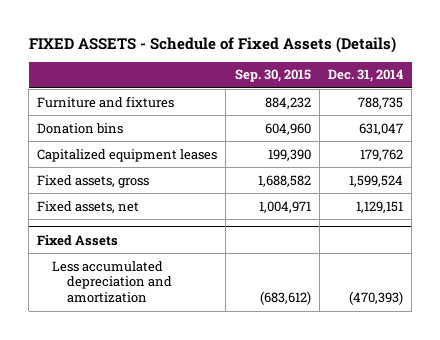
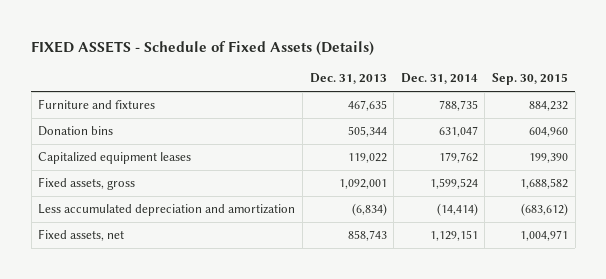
- | Sep. 30, 2015 | Dec. 31, 2014
+ | Dec. 31, 2013 | Dec. 31, 2014 | Sep. 30, 2015
+ Less accumulated depreciation and amortization | (6,834) | (14,414) | (683,612)
- Fixed Assets
- Less accumulated depreciation and amortization | (683,612) | (470,393)

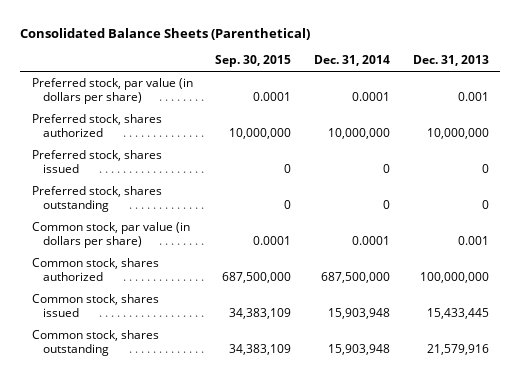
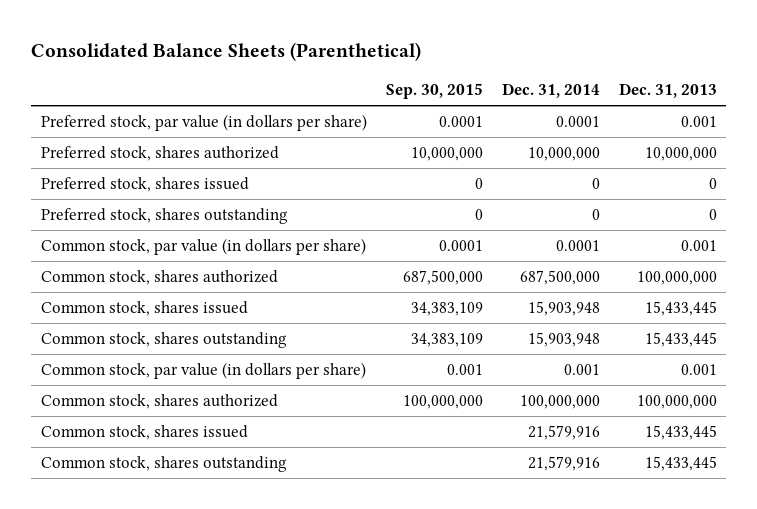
- Common stock, shares outstanding | 34,383,109 | 15,903,948 | 21,579,916
+ Common stock, shares outstanding | 34,383,109 | 15,903,948 | 15,433,445
+ Common stock, par value (in dollars per share) | 0.001 | 0.001 | 0.001
+ Common stock, shares authorized | 100,000,000 | 100,000,000 | 100,000,000
+ Common stock, shares issued | | 21,579,916 | 15,433,445
+ Common stock, shares outstanding | | 21,579,916 | 15,433,445

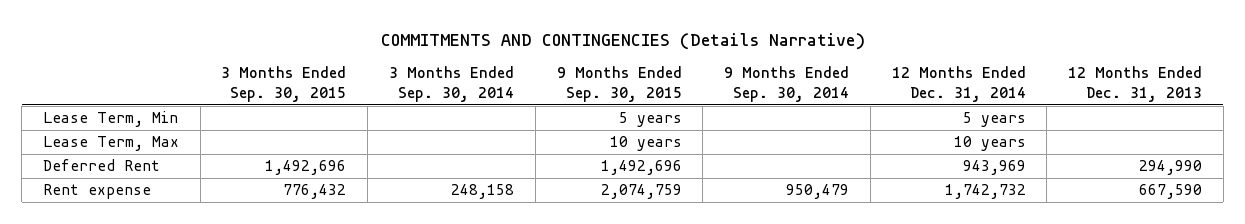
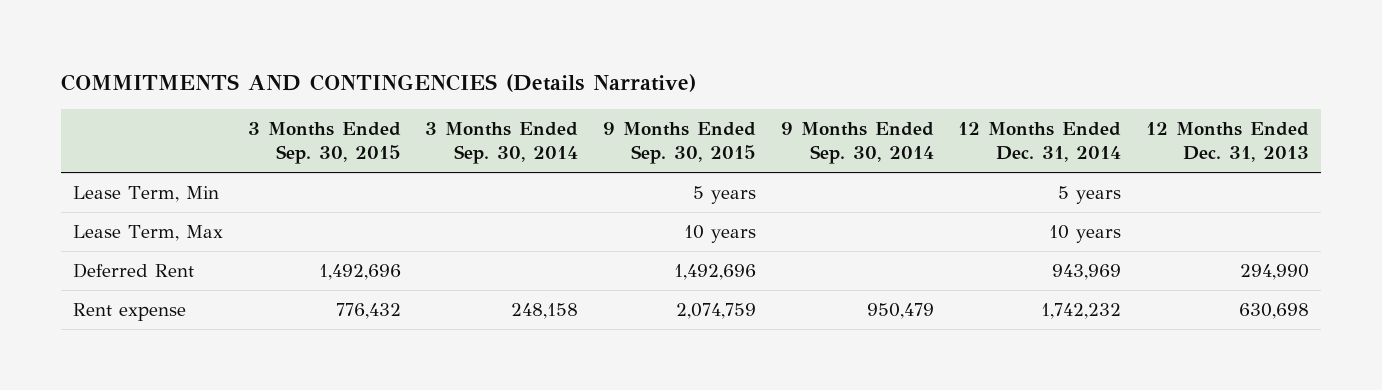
- Rent expense | 776,432 | 248,158 | 2,074,759 | 950,479 | 1,742,732 | 667,590
+ Rent expense | 776,432 | 248,158 | 2,074,759 | 950,479 | 1,742,232 | 630,698

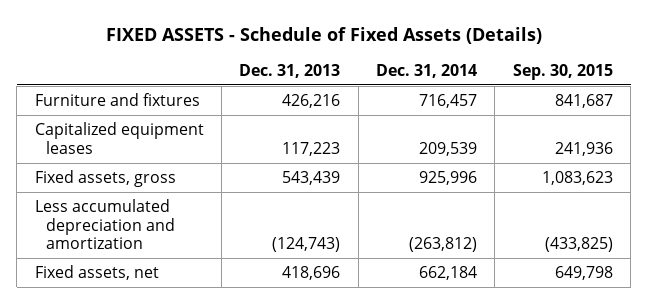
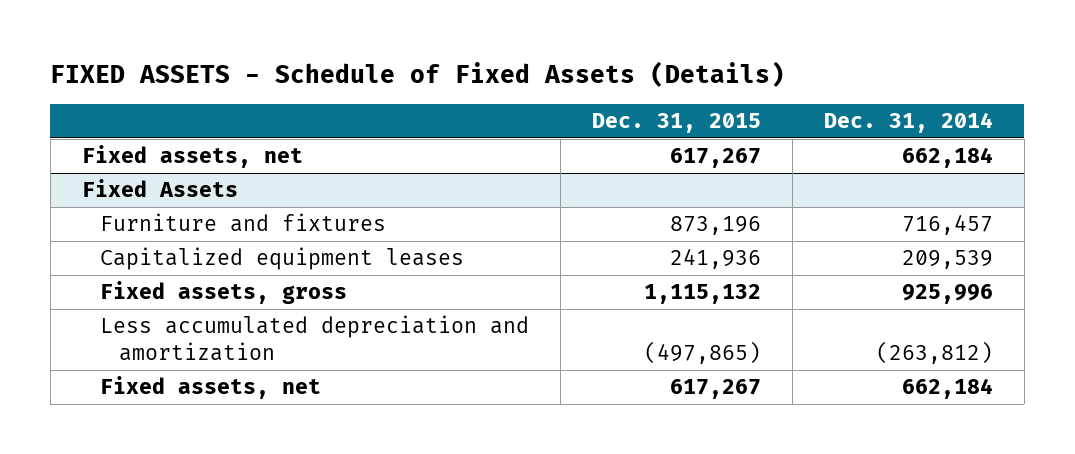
- | Dec. 31, 2013 | Dec. 31, 2014 | Sep. 30, 2015
+ | Dec. 31, 2015 | Dec. 31, 2014
+ Fixed assets, net | 617,267 | 662,184
+ Fixed Assets

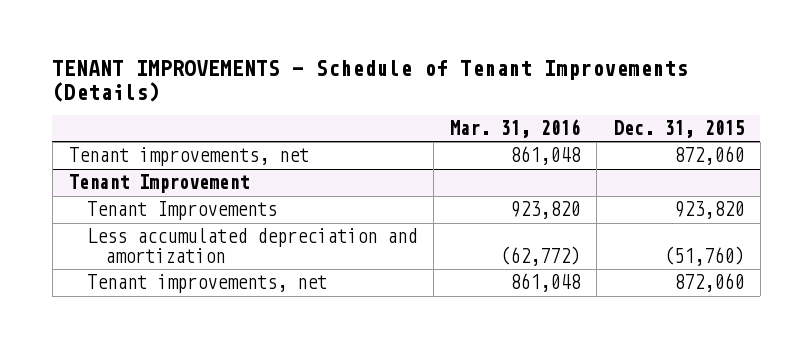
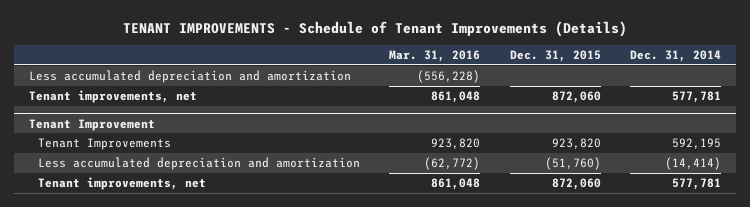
- | Mar. 31, 2016 | Dec. 31, 2015
+ | Mar. 31, 2016 | Dec. 31, 2015 | Dec. 31, 2014
+ Less accumulated depreciation and amortization | (556,228) | |

